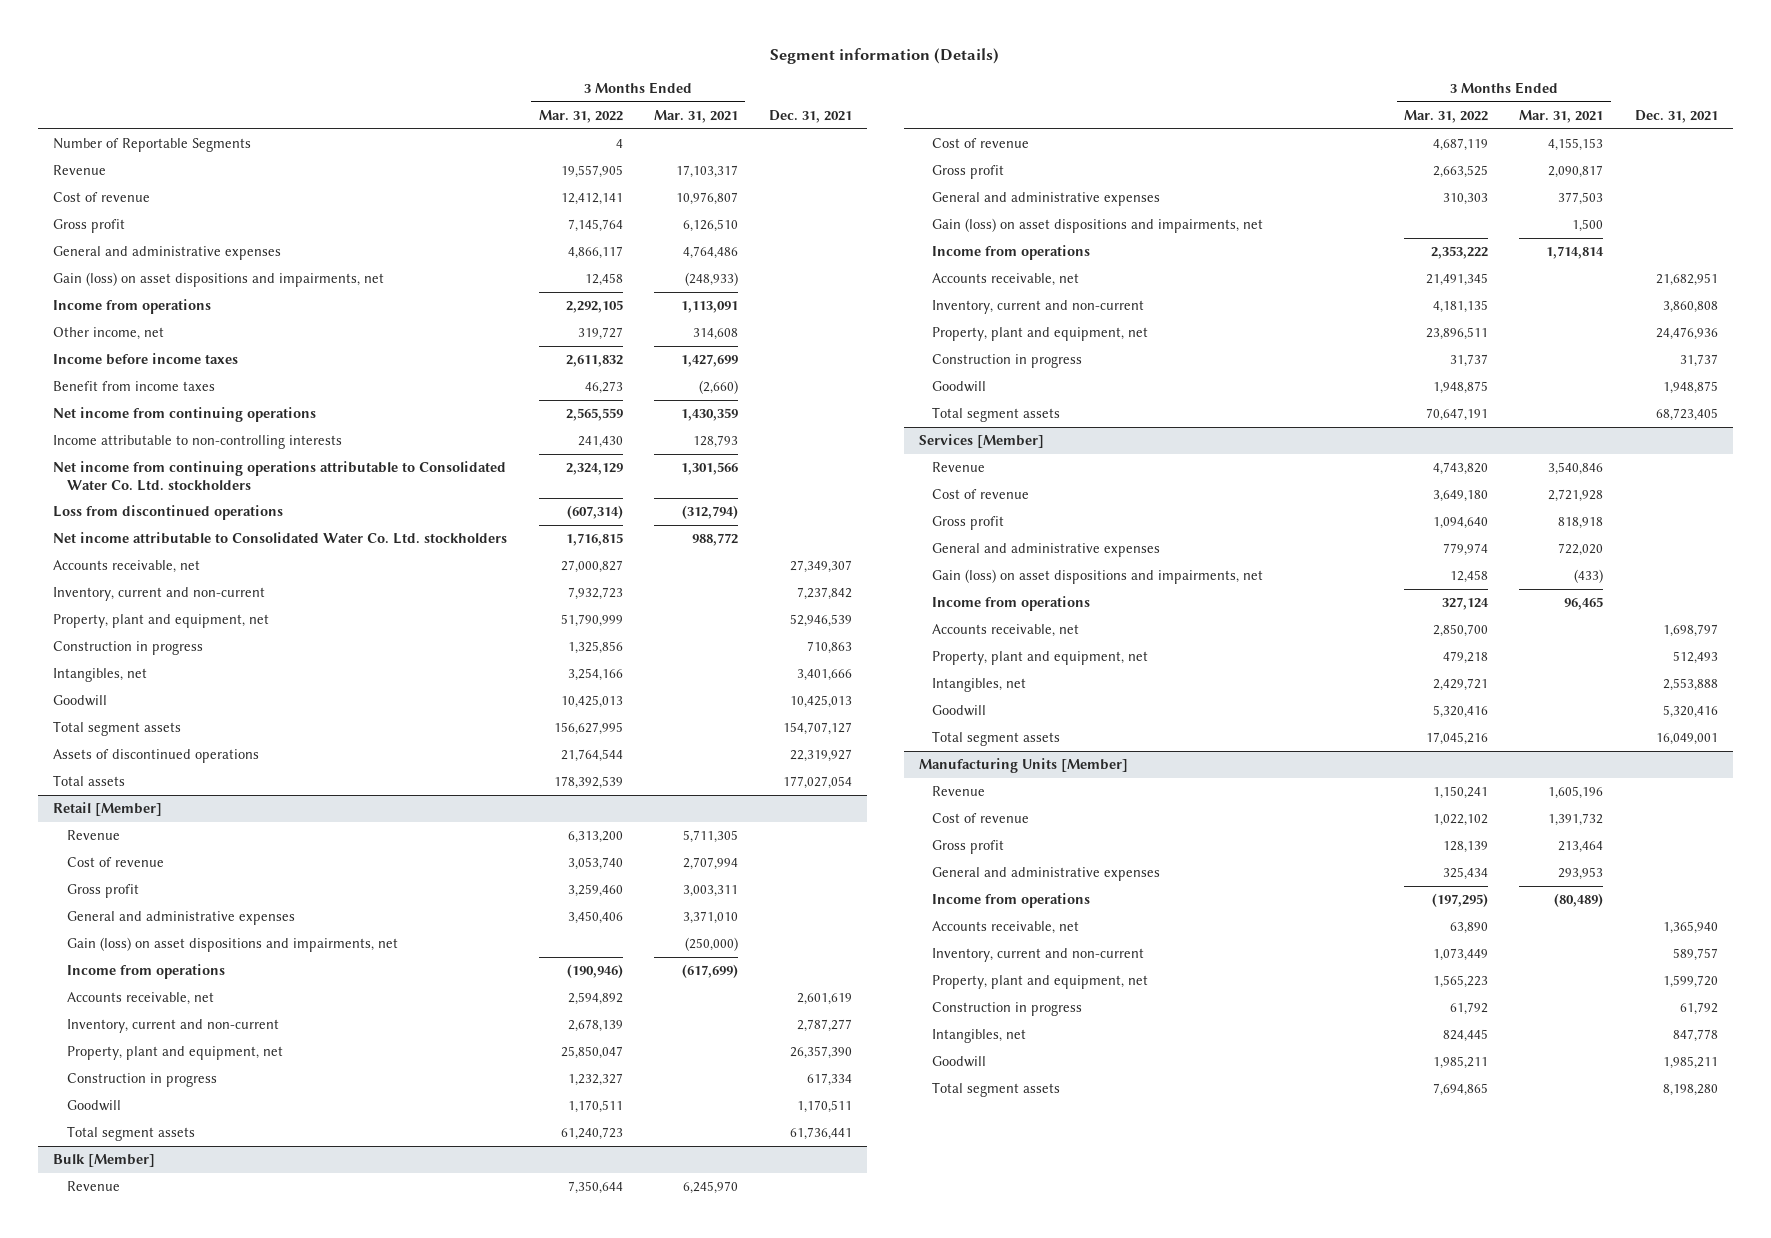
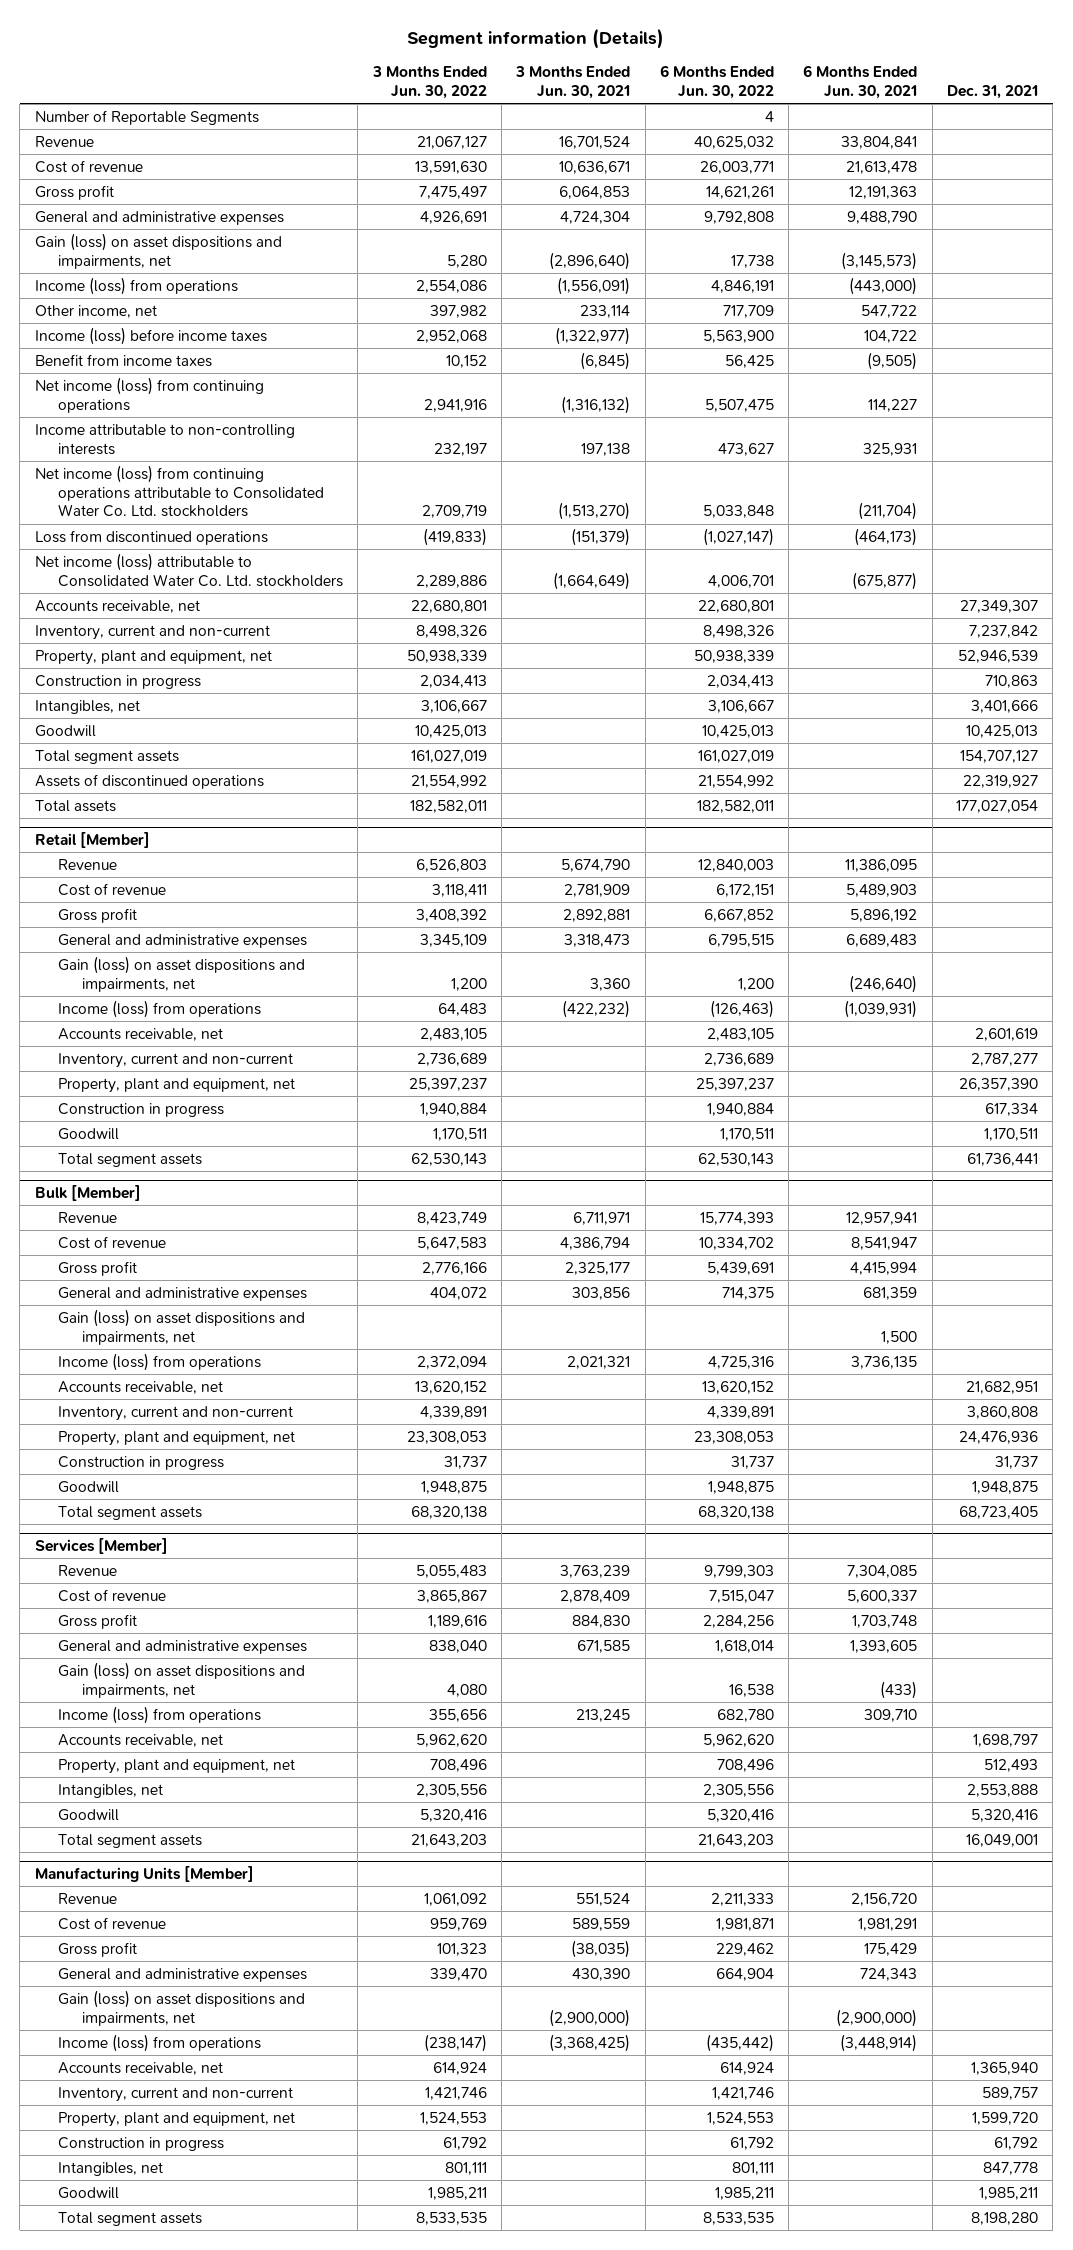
- | 3 Months Ended Mar. 31, 2022 | 3 Months Ended Mar. 31, 2021 | Dec. 31, 2021
+ | 3 Months Ended Jun. 30, 2022 | 3 Months Ended Jun. 30, 2021 | 6 Months Ended Jun. 30, 2022 | 6 Months Ended Jun. 30, 2021 | Dec. 31, 2021
- Income from operations | 2,292,105 | 1,113,091 |
+ Income (loss) from operations | 2,554,086 | (1,556,091) | 4,846,191 | (443,000) |
- Income before income taxes | 2,611,832 | 1,427,699 |
+ Income (loss) before income taxes | 2,952,068 | (1,322,977) | 5,563,900 | 104,722 |
- Net income from continuing operations | 2,565,559 | 1,430,359 |
+ Net income (loss) from continuing operations | 2,941,916 | (1,316,132) | 5,507,475 | 114,227 |
- Net income from continuing operations attributable to Consolidated Water Co. Ltd. stockholders | 2,324,129 | 1,301,566 |
+ Net income (loss) from continuing operations attributable to Consolidated Water Co. Ltd. stockholders | 2,709,719 | (1,513,270) | 5,033,848 | (211,704) |
- Net income attributable to Consolidated Water Co. Ltd. stockholders | 1,716,815 | 988,772 |
+ Net income (loss) attributable to Consolidated Water Co. Ltd. stockholders | 2,289,886 | (1,664,649) | 4,006,701 | (675,877) |
@ Retail [Member]
- Income from operations | (190,946) | (617,699) |
+ Income (loss) from operations | 64,483 | (422,232) | (126,463) | (1,039,931) |
@ Bulk [Member]
- Income from operations | 2,353,222 | 1,714,814 |
+ Income (loss) from operations | 2,372,094 | 2,021,321 | 4,725,316 | 3,736,135 |
@ Services [Member]
- Income from operations | 327,124 | 96,465 |
+ Income (loss) from operations | 355,656 | 213,245 | 682,780 | 309,710 |
@ Manufacturing Units [Member]
- Income from operations | (197,295) | (80,489) |
+ Gain (loss) on asset dispositions and impairments, net | | (2,900,000) | | (2,900,000) |
+ Income (loss) from operations | (238,147) | (3,368,425) | (435,442) | (3,448,914) |

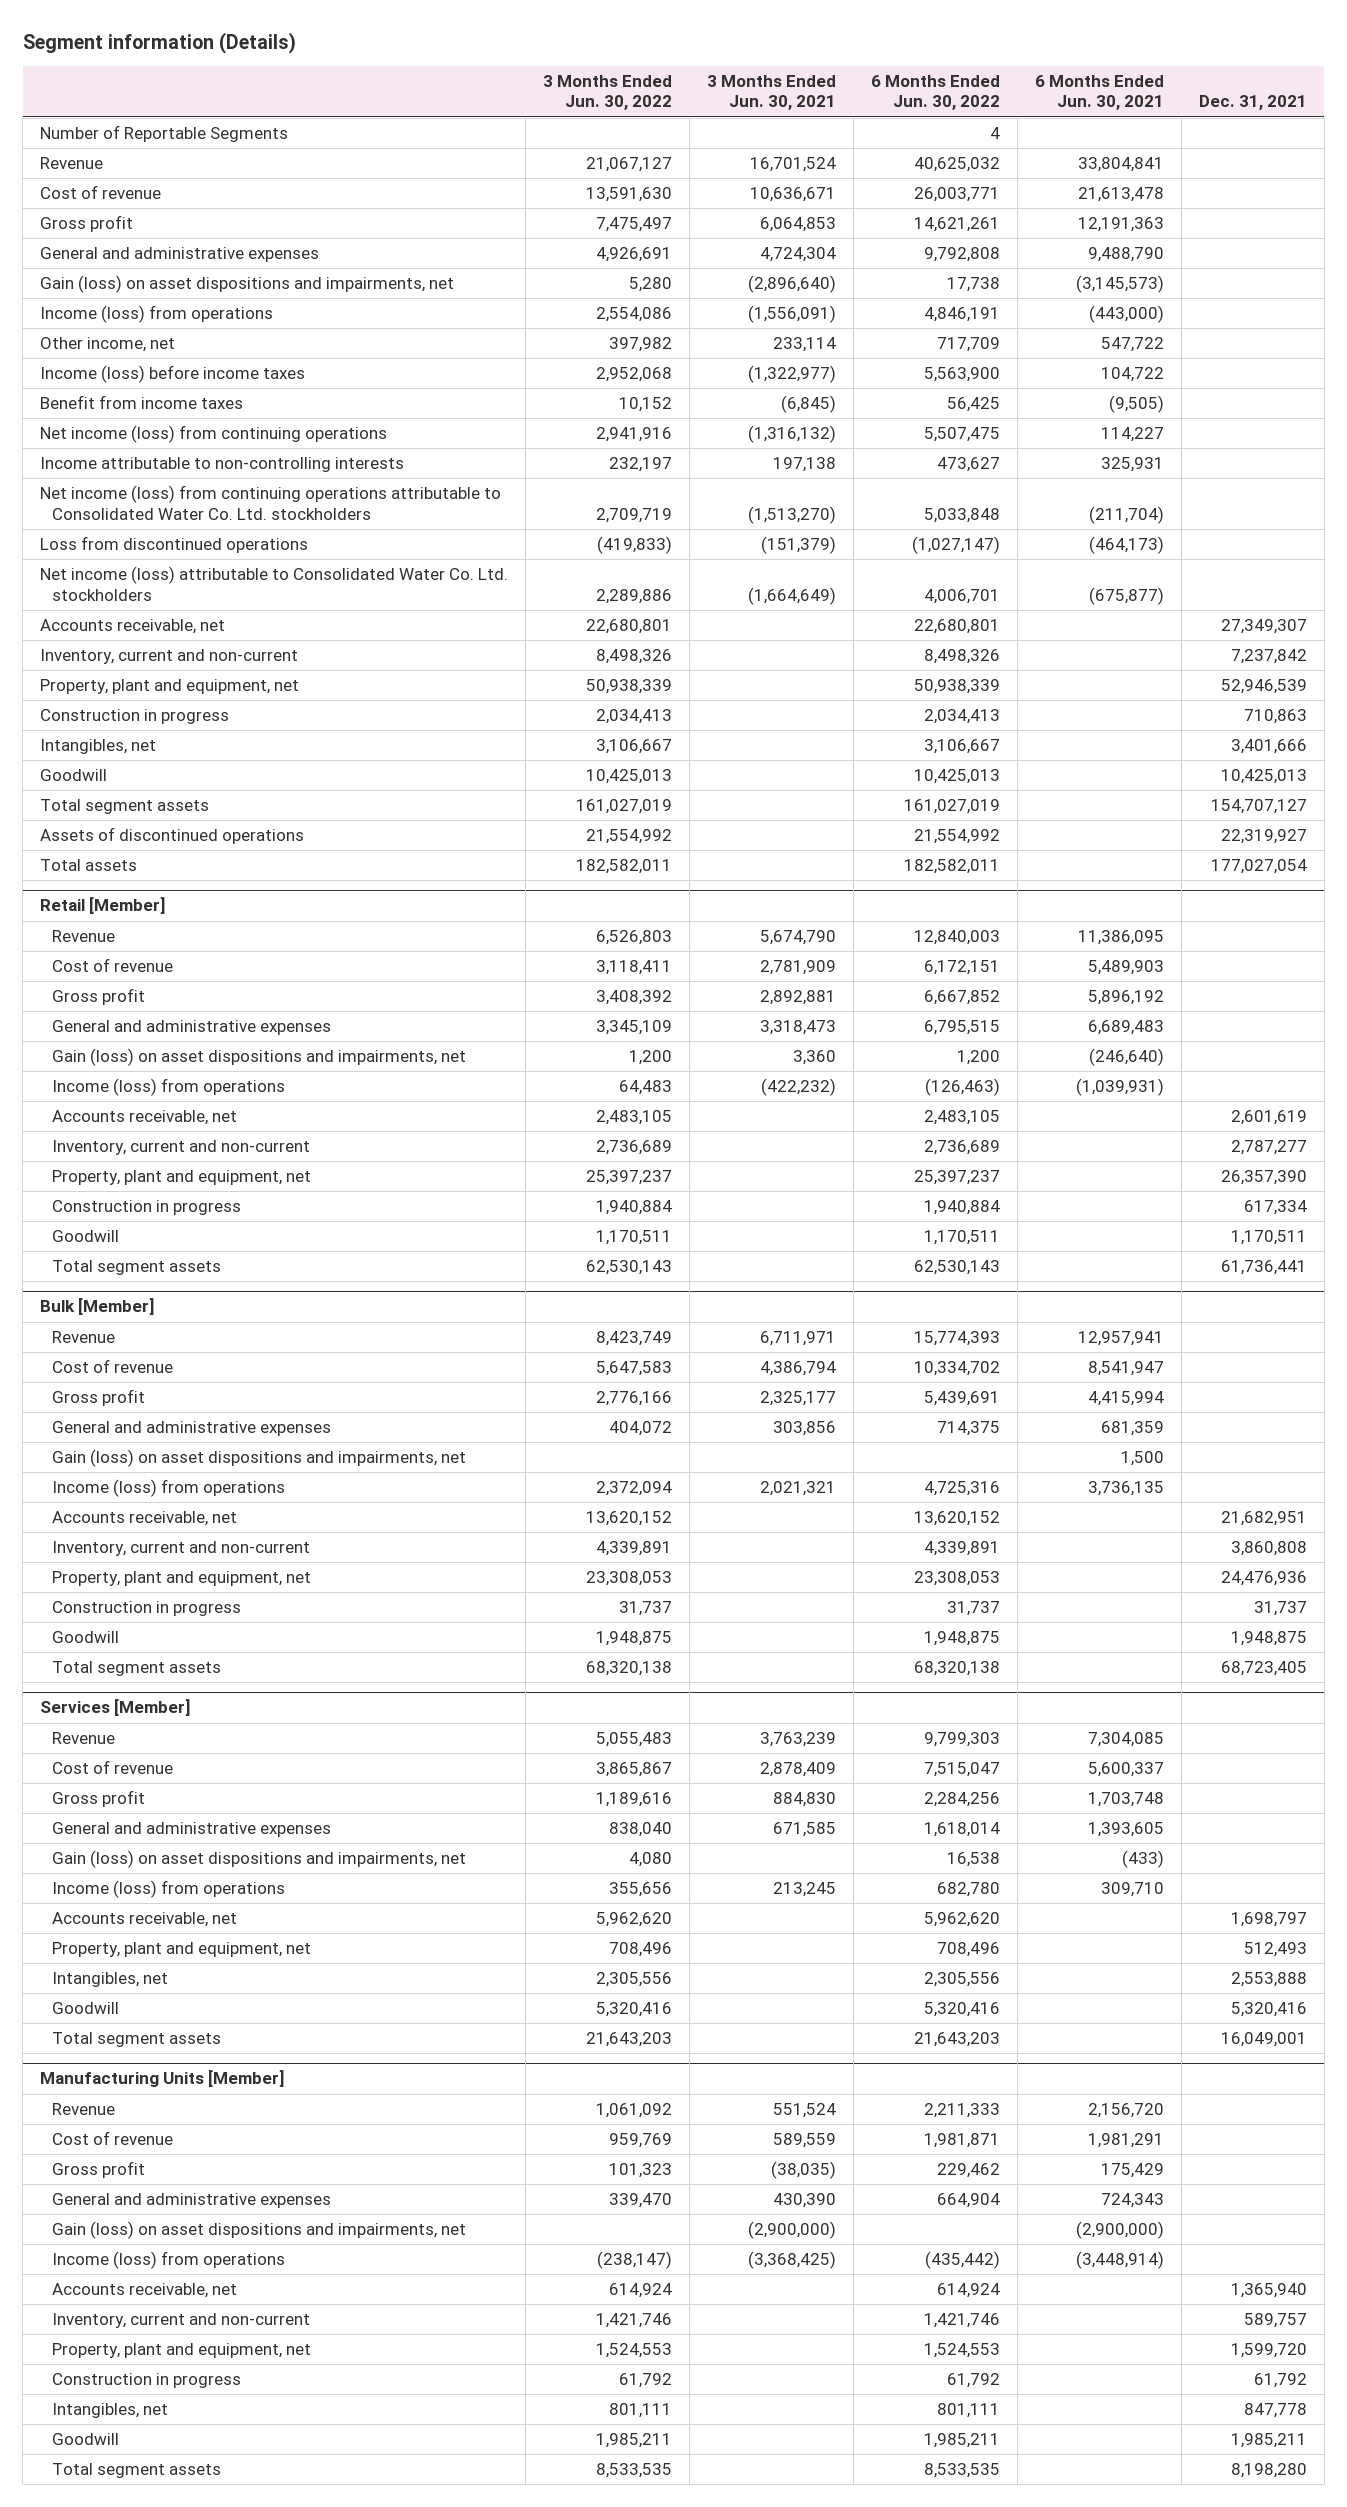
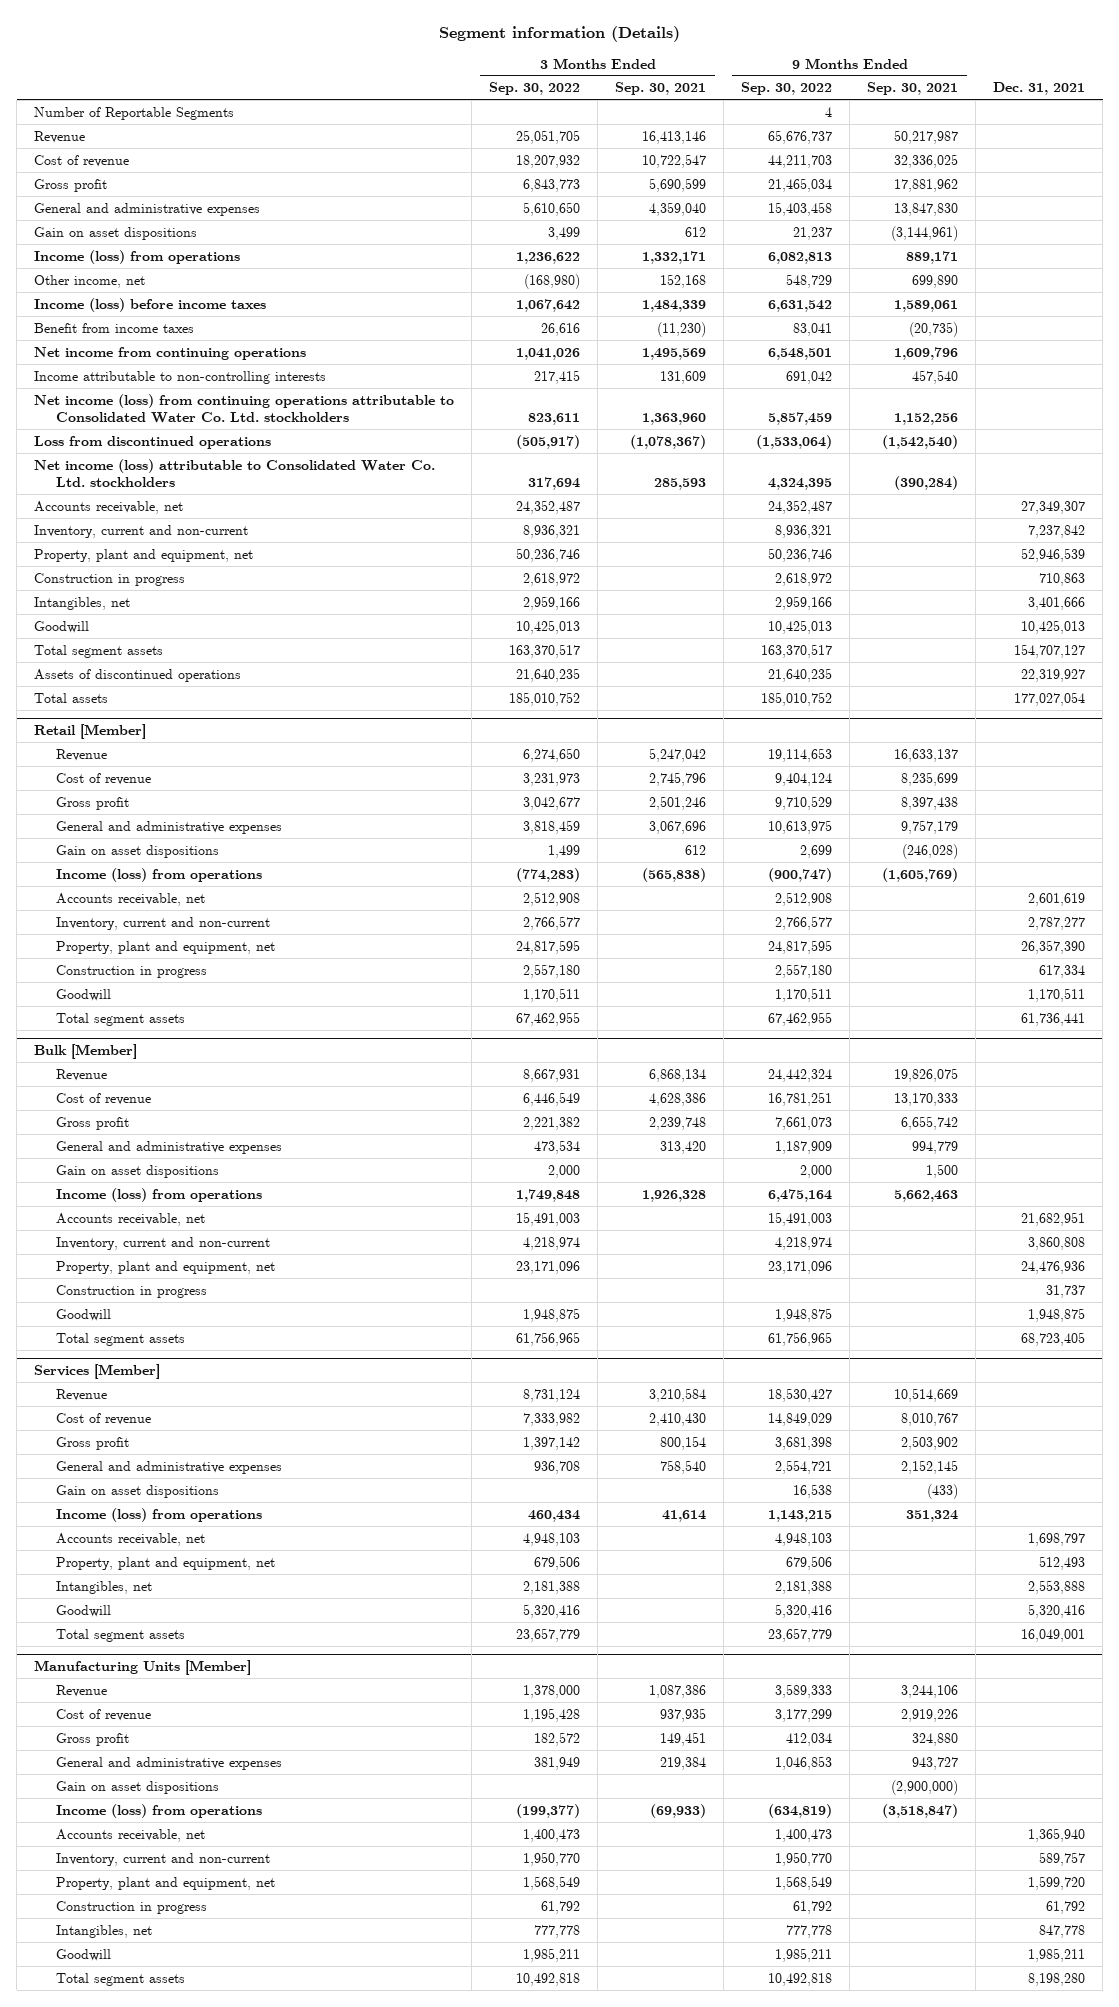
- | 3 Months Ended Jun. 30, 2022 | 3 Months Ended Jun. 30, 2021 | 6 Months Ended Jun. 30, 2022 | 6 Months Ended Jun. 30, 2021 | Dec. 31, 2021
+ | 3 Months Ended Sep. 30, 2022 | 3 Months Ended Sep. 30, 2021 | 9 Months Ended Sep. 30, 2022 | 9 Months Ended Sep. 30, 2021 | Dec. 31, 2021
- Gain (loss) on asset dispositions and impairments, net | 5,280 | (2,896,640) | 17,738 | (3,145,573) |
+ Gain on asset dispositions | 3,499 | 612 | 21,237 | (3,144,961) |
- Net income (loss) from continuing operations | 2,941,916 | (1,316,132) | 5,507,475 | 114,227 |
+ Net income from continuing operations | 1,041,026 | 1,495,569 | 6,548,501 | 1,609,796 |
@ Retail [Member]
- Gain (loss) on asset dispositions and impairments, net | 1,200 | 3,360 | 1,200 | (246,640) |
+ Gain on asset dispositions | 1,499 | 612 | 2,699 | (246,028) |
@ Bulk [Member]
- Gain (loss) on asset dispositions and impairments, net | | | | 1,500 |
+ Gain on asset dispositions | 2,000 | | 2,000 | 1,500 |
@ Services [Member]
- Gain (loss) on asset dispositions and impairments, net | 4,080 | | 16,538 | (433) |
+ Gain on asset dispositions | | | 16,538 | (433) |
@ Manufacturing Units [Member]
- Gain (loss) on asset dispositions and impairments, net | | (2,900,000) | | (2,900,000) |
+ Gain on asset dispositions | | | | (2,900,000) |

